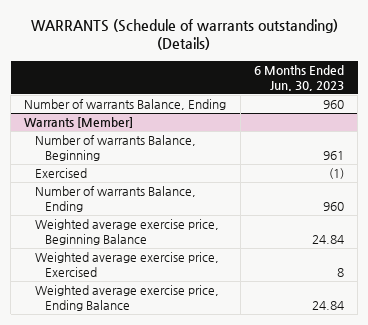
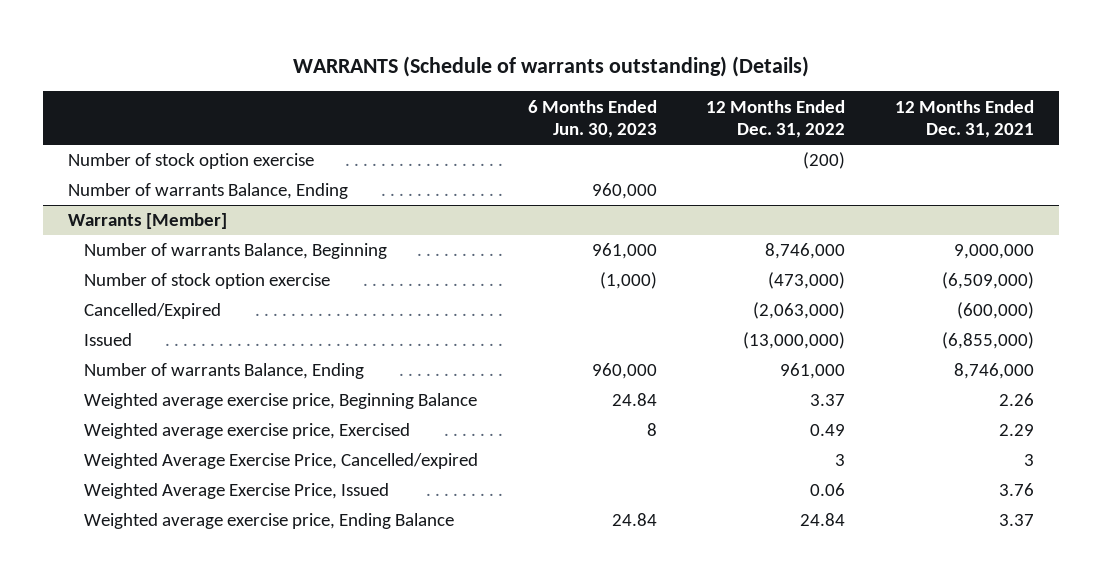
- | 6 Months Ended Jun. 30, 2023
+ | 6 Months Ended Jun. 30, 2023 | 12 Months Ended Dec. 31, 2022 | 12 Months Ended Dec. 31, 2021
- Number of warrants Balance, Ending | 960
+ Number of stock option exercise | | (200) |
+ Number of warrants Balance, Ending | 960,000 | |
@ Warrants [Member]
- Number of warrants Balance, Beginning | 961
- Exercised | (1)
- Number of warrants Balance, Ending | 960
+ Number of warrants Balance, Beginning | 961,000 | 8,746,000 | 9,000,000
+ Number of stock option exercise | (1,000) | (473,000) | (6,509,000)
+ Cancelled/Expired | | (2,063,000) | (600,000)
+ Issued | | (13,000,000) | (6,855,000)
+ Number of warrants Balance, Ending | 960,000 | 961,000 | 8,746,000
+ Weighted Average Exercise Price, Cancelled/expired | | 3 | 3
+ Weighted Average Exercise Price, Issued | | 0.06 | 3.76

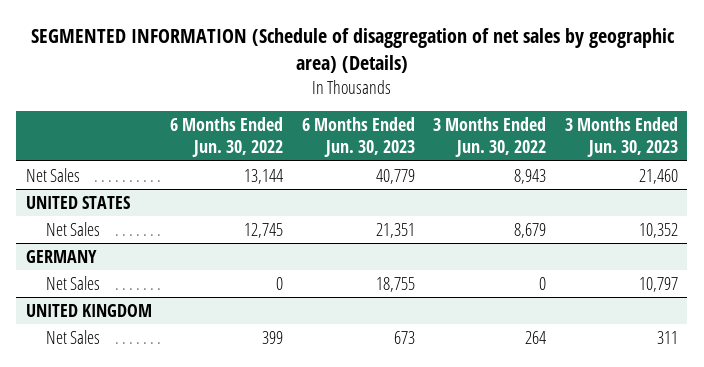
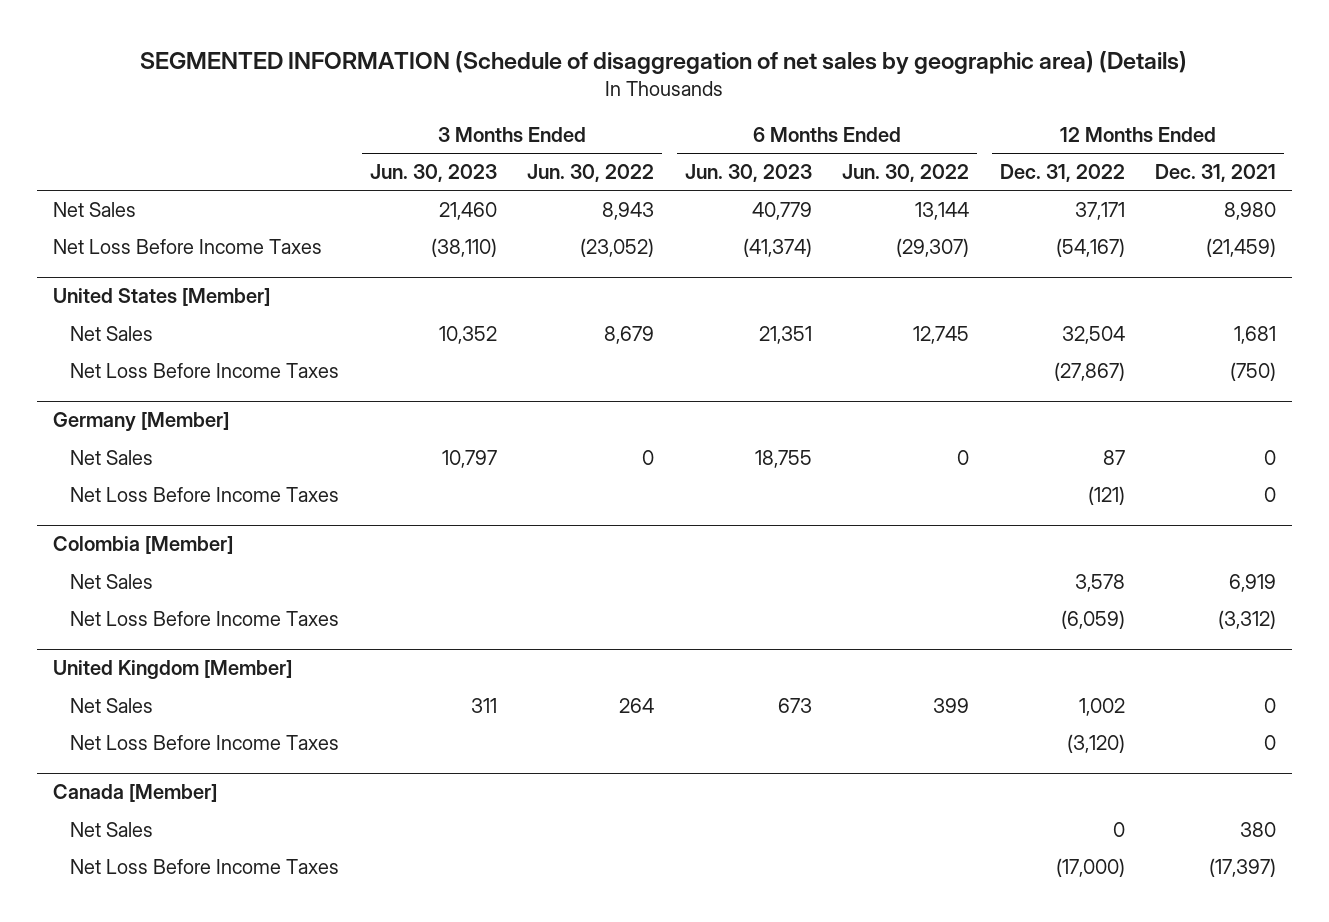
- | 6 Months Ended Jun. 30, 2022 | 6 Months Ended Jun. 30, 2023 | 3 Months Ended Jun. 30, 2022 | 3 Months Ended Jun. 30, 2023
+ | 3 Months Ended Jun. 30, 2023 | 3 Months Ended Jun. 30, 2022 | 6 Months Ended Jun. 30, 2023 | 6 Months Ended Jun. 30, 2022 | 12 Months Ended Dec. 31, 2022 | 12 Months Ended Dec. 31, 2021
- UNITED STATES
+ Net Loss Before Income Taxes | (38,110) | (23,052) | (41,374) | (29,307) | (54,167) | (21,459)
+ United States [Member]
- GERMANY
+ Net Loss Before Income Taxes | | | | | (27,867) | (750)
+ Germany [Member]
- UNITED KINGDOM
+ Net Loss Before Income Taxes | | | | | (121) | 0
+ Colombia [Member]
+ Net Sales | | | | | 3,578 | 6,919
+ Net Loss Before Income Taxes | | | | | (6,059) | (3,312)
+ United Kingdom [Member]
+ Net Loss Before Income Taxes | | | | | (3,120) | 0
+ Canada [Member]
+ Net Sales | | | | | 0 | 380
+ Net Loss Before Income Taxes | | | | | (17,000) | (17,397)

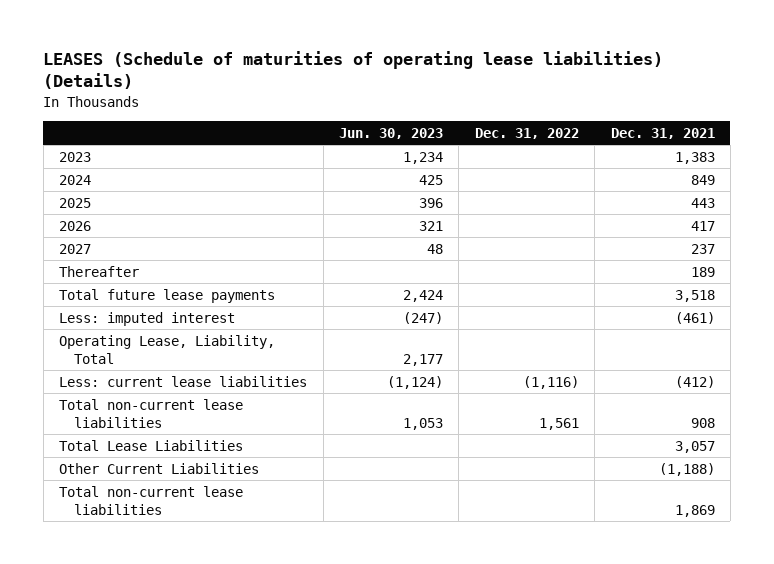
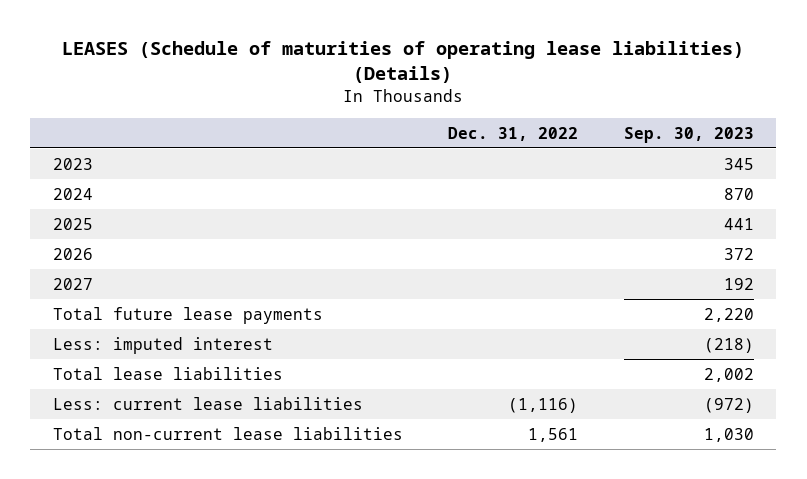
- | Jun. 30, 2023 | Dec. 31, 2022 | Dec. 31, 2021
+ | Dec. 31, 2022 | Sep. 30, 2023
- Thereafter | | | 189
- Operating Lease, Liability, Total | 2,177 | |
+ Total lease liabilities | | 2,002
- Total Lease Liabilities | | | 3,057
- Other Current Liabilities | | | (1,188)
- Total non-current lease liabilities | | | 1,869

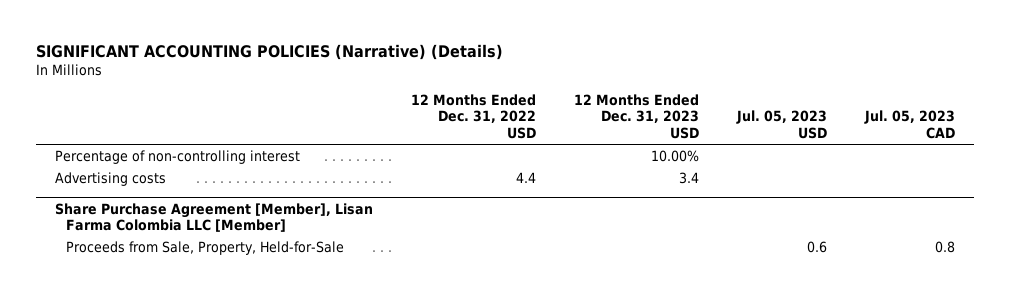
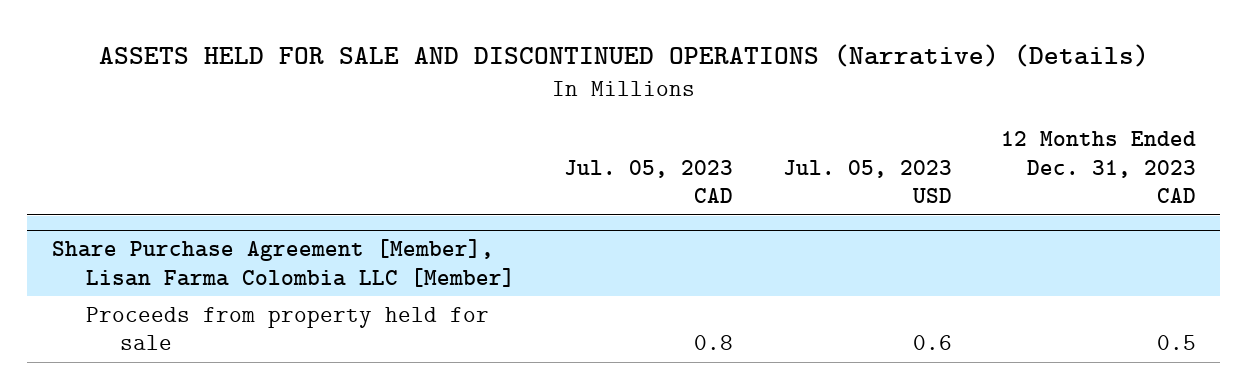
- SIGNIFICANT ACCOUNTING POLICIES (Narrative) (Details)
+ ASSETS HELD FOR SALE AND DISCONTINUED OPERATIONS (Narrative) (Details)
- | 12 Months Ended Dec. 31, 2022 USD | 12 Months Ended Dec. 31, 2023 USD | Jul. 05, 2023 USD | Jul. 05, 2023 CAD
+ | Jul. 05, 2023 CAD | Jul. 05, 2023 USD | 12 Months Ended Dec. 31, 2023 CAD
- Percentage of non-controlling interest | | 10.00% | |
- Advertising costs | 4.4 | 3.4 | |
@ Share Purchase Agreement [Member], Lisan Farma Colombia LLC [Member]
- Proceeds from Sale, Property, Held-for-Sale | | | 0.6 | 0.8
+ Proceeds from property held for sale | 0.8 | 0.6 | 0.5

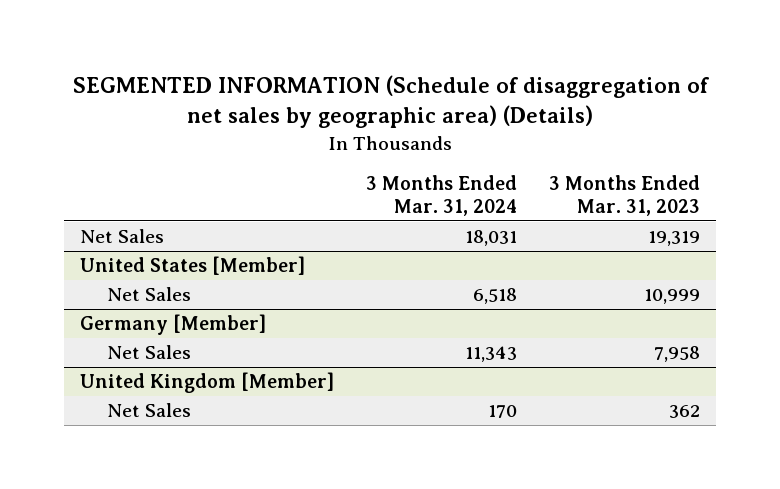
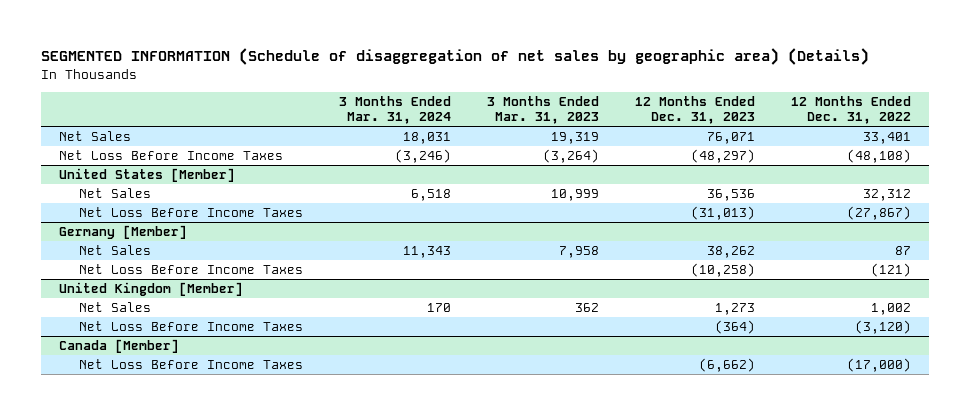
- | 3 Months Ended Mar. 31, 2024 | 3 Months Ended Mar. 31, 2023
+ | 3 Months Ended Mar. 31, 2024 | 3 Months Ended Mar. 31, 2023 | 12 Months Ended Dec. 31, 2023 | 12 Months Ended Dec. 31, 2022
+ Net Loss Before Income Taxes | (3,246) | (3,264) | (48,297) | (48,108)
@ United States [Member]
+ Net Loss Before Income Taxes | | | (31,013) | (27,867)
@ Germany [Member]
+ Net Loss Before Income Taxes | | | (10,258) | (121)
@ United Kingdom [Member]
+ Net Loss Before Income Taxes | | | (364) | (3,120)
+ Canada [Member]
+ Net Loss Before Income Taxes | | | (6,662) | (17,000)

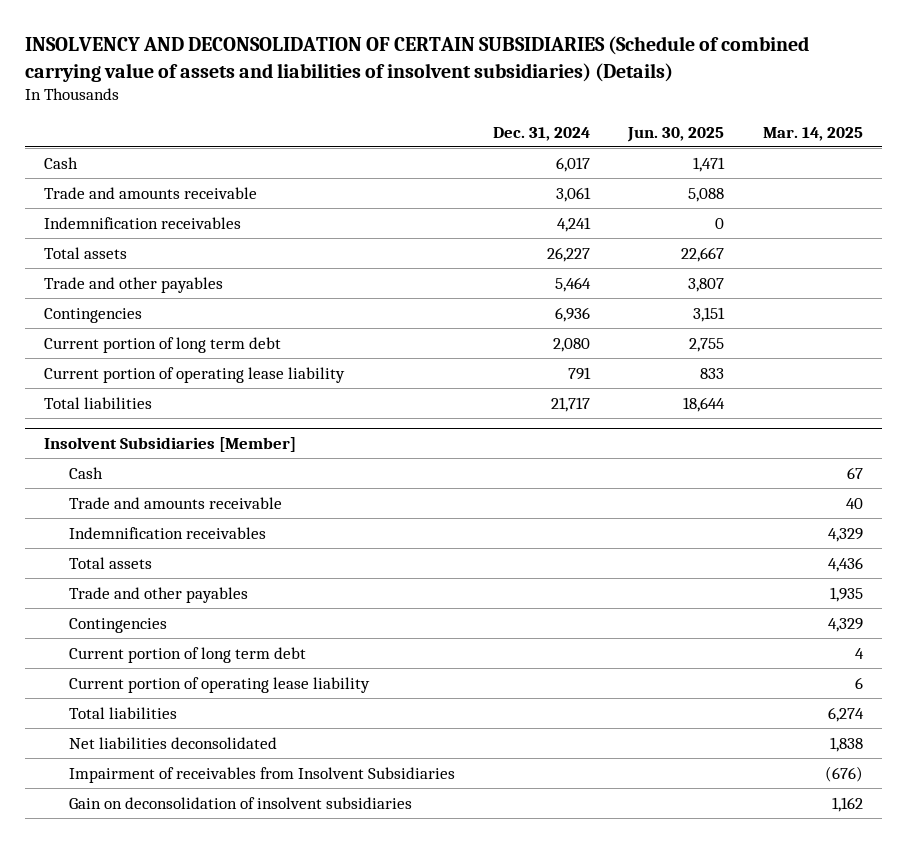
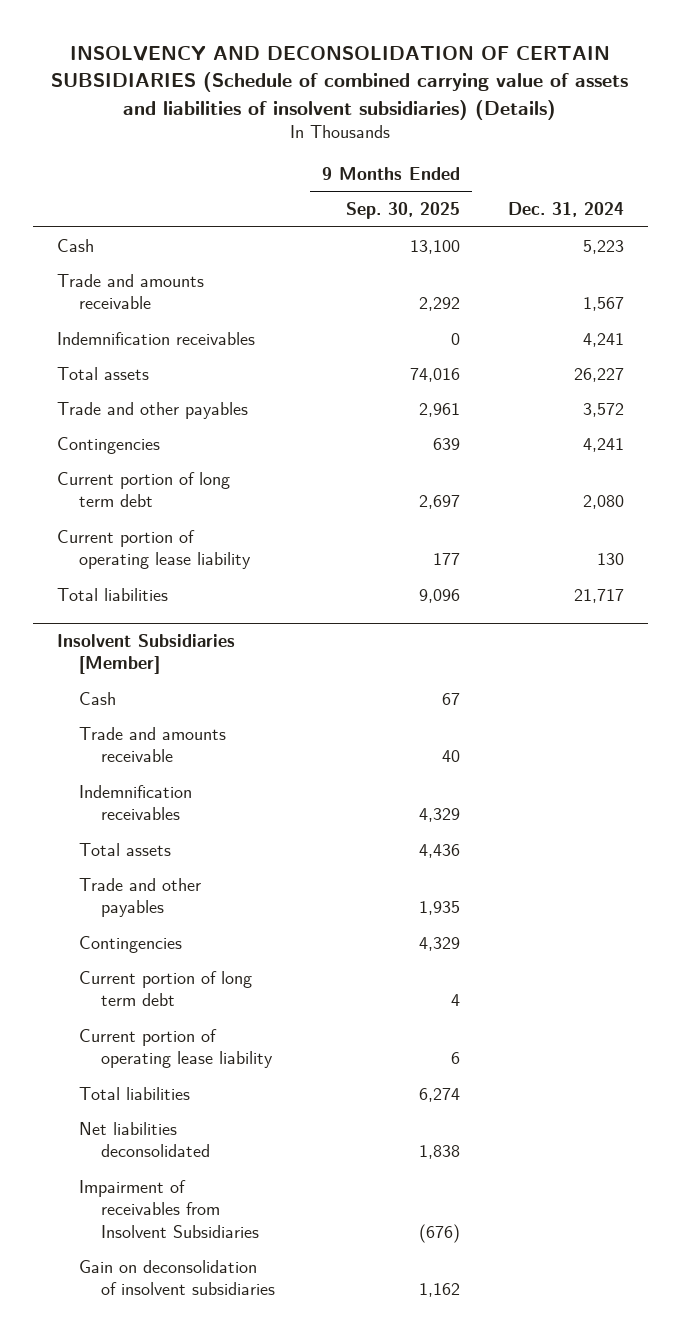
- | Dec. 31, 2024 | Jun. 30, 2025 | Mar. 14, 2025
+ | 9 Months Ended Sep. 30, 2025 | Dec. 31, 2024
- Cash | 6,017 | 1,471 |
- Trade and amounts receivable | 3,061 | 5,088 |
+ Cash | 13,100 | 5,223
+ Trade and amounts receivable | 2,292 | 1,567
- Trade and other payables | 5,464 | 3,807 |
- Contingencies | 6,936 | 3,151 |
+ Trade and other payables | 2,961 | 3,572
+ Contingencies | 639 | 4,241
- Current portion of operating lease liability | 791 | 833 |
+ Current portion of operating lease liability | 177 | 130

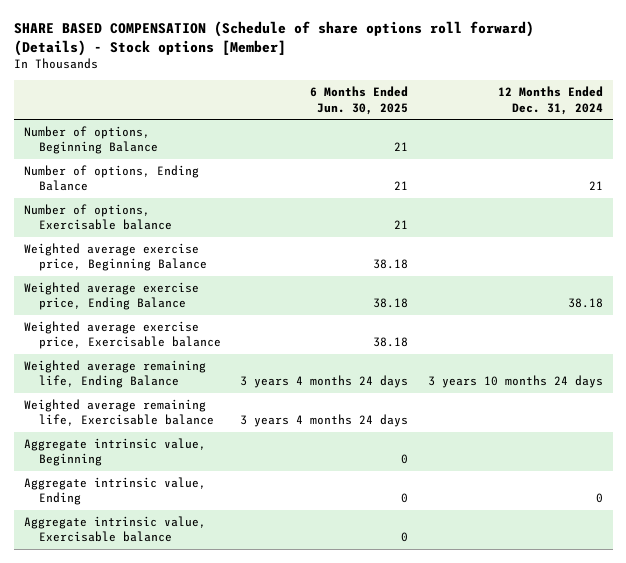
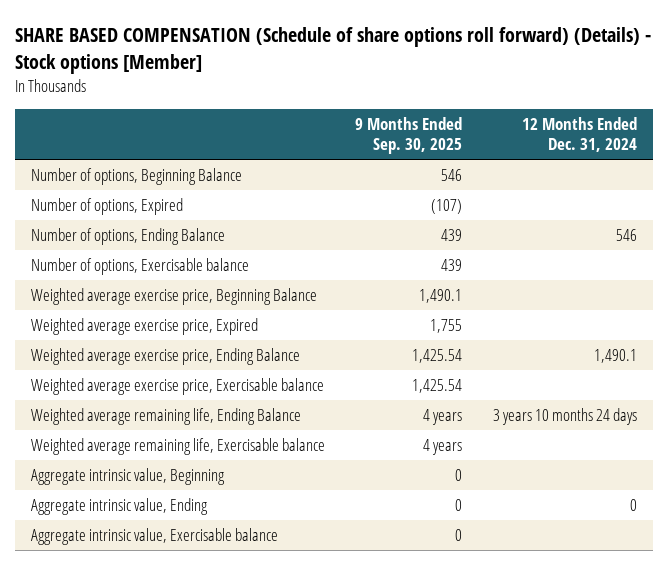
- | 6 Months Ended Jun. 30, 2025 | 12 Months Ended Dec. 31, 2024
+ | 9 Months Ended Sep. 30, 2025 | 12 Months Ended Dec. 31, 2024
- Number of options, Ending Balance | 21 | 21
+ Number of options, Expired | (107) |
+ Number of options, Ending Balance | 439 | 546
- Weighted average exercise price, Ending Balance | 38.18 | 38.18
+ Weighted average exercise price, Expired | 1,755 |
+ Weighted average exercise price, Ending Balance | 1,425.54 | 1,490.1

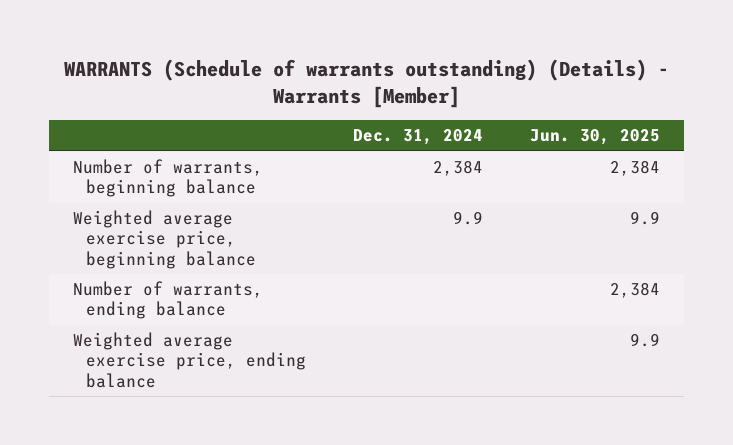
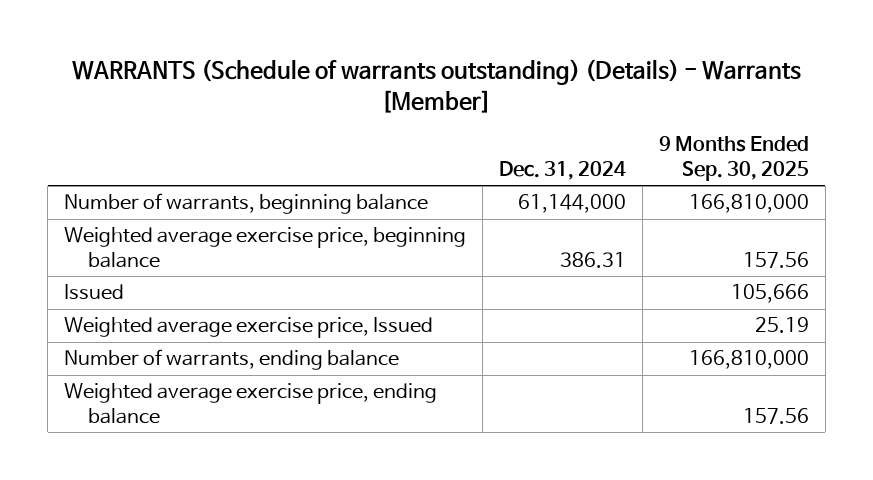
- | Dec. 31, 2024 | Jun. 30, 2025
+ | Dec. 31, 2024 | 9 Months Ended Sep. 30, 2025
- Number of warrants, beginning balance | 2,384 | 2,384
- Weighted average exercise price, beginning balance | 9.9 | 9.9
+ Number of warrants, beginning balance | 61,144,000 | 166,810,000
+ Weighted average exercise price, beginning balance | 386.31 | 157.56
+ Issued | | 105,666
+ Weighted average exercise price, Issued | | 25.19

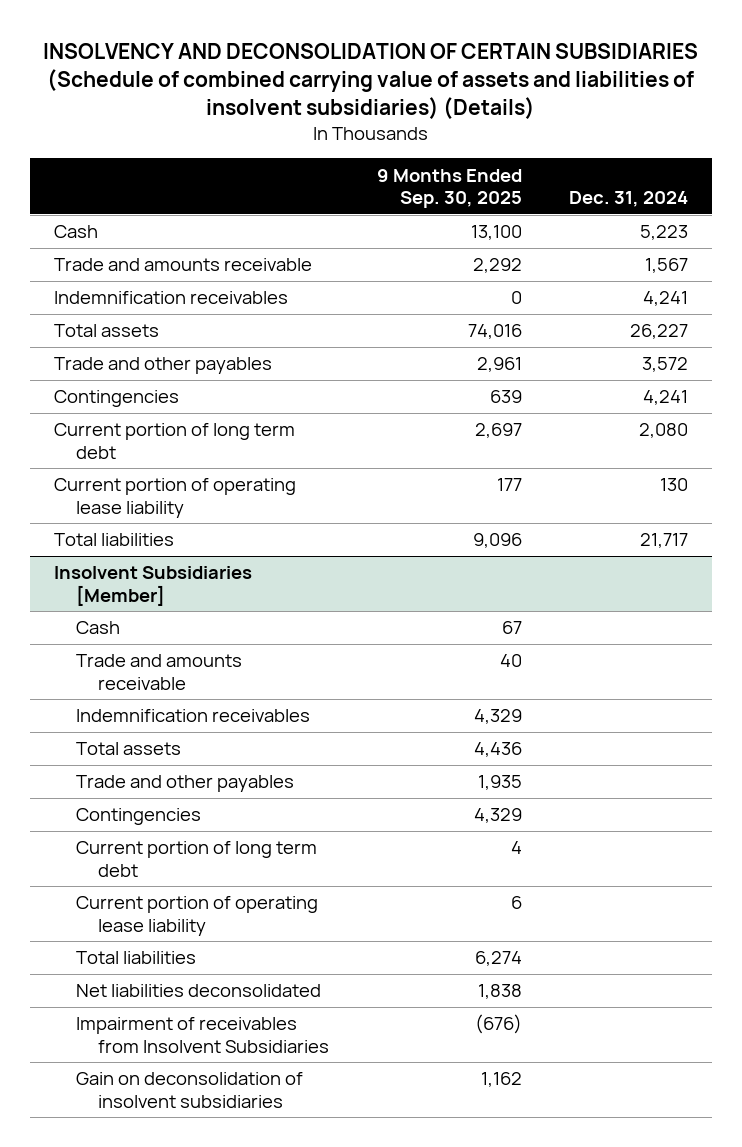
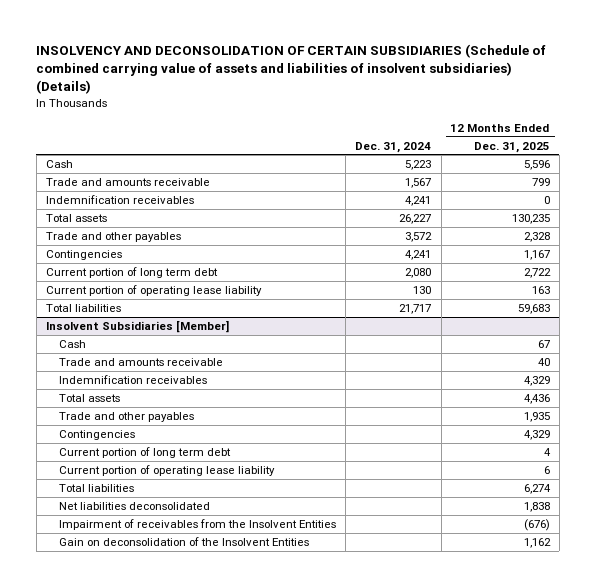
- | 9 Months Ended Sep. 30, 2025 | Dec. 31, 2024
+ | Dec. 31, 2024 | 12 Months Ended Dec. 31, 2025
@ Insolvent Subsidiaries [Member]
- Impairment of receivables from Insolvent Subsidiaries | (676) |
- Gain on deconsolidation of insolvent subsidiaries | 1,162 |
+ Impairment of receivables from the Insolvent Entities | | (676)
+ Gain on deconsolidation of the Insolvent Entities | | 1,162

